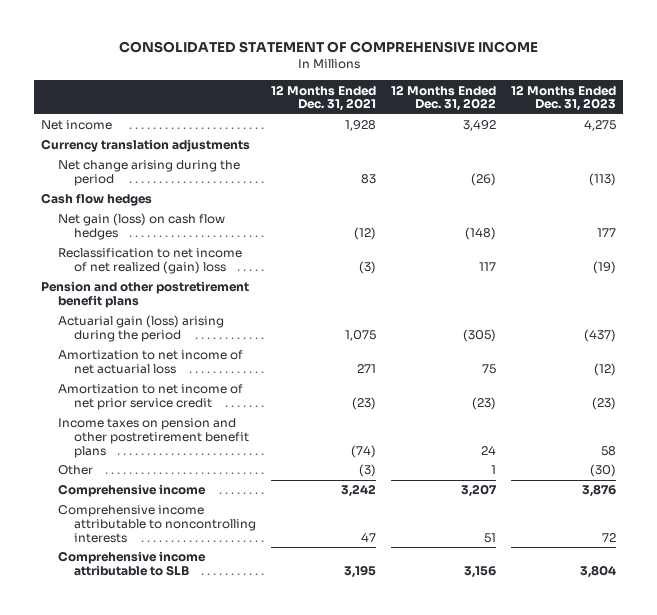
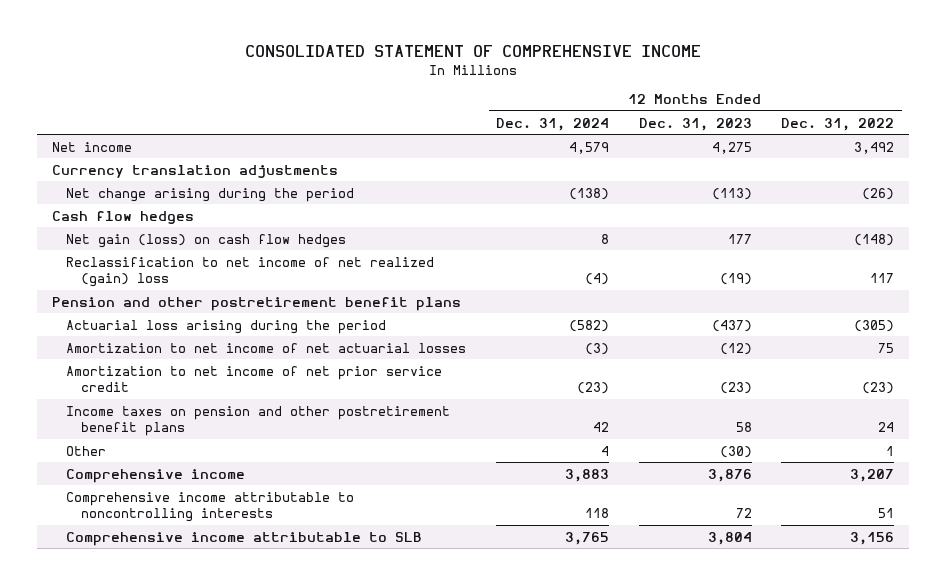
- | 12 Months Ended Dec. 31, 2021 | 12 Months Ended Dec. 31, 2022 | 12 Months Ended Dec. 31, 2023
+ | 12 Months Ended Dec. 31, 2024 | 12 Months Ended Dec. 31, 2023 | 12 Months Ended Dec. 31, 2022
- Actuarial gain (loss) arising during the period | 1,075 | (305) | (437)
- Amortization to net income of net actuarial loss | 271 | 75 | (12)
+ Actuarial loss arising during the period | (582) | (437) | (305)
+ Amortization to net income of net actuarial losses | (3) | (12) | 75

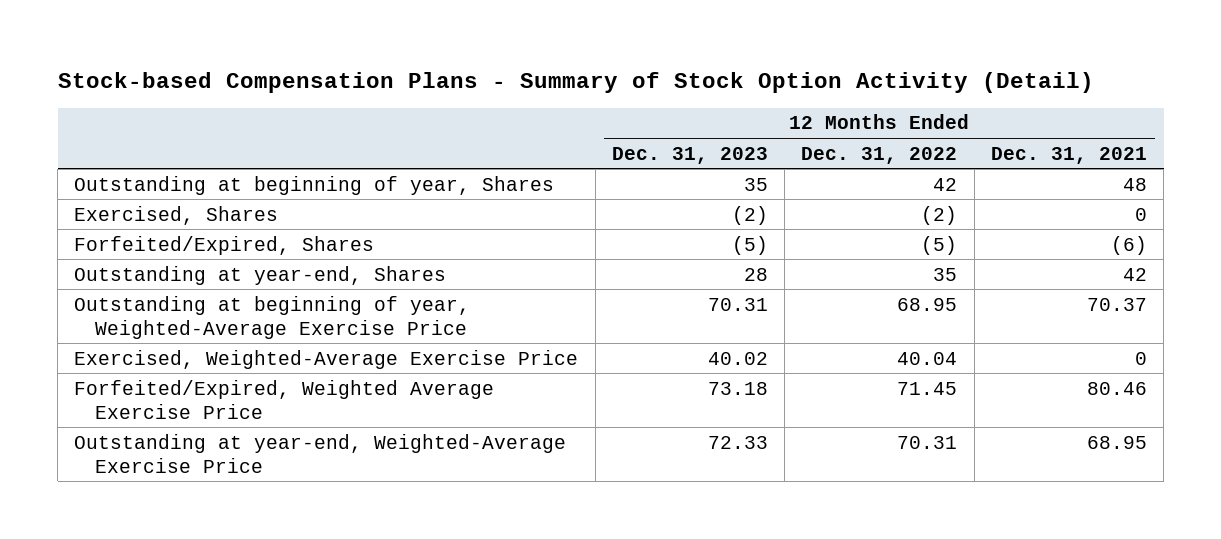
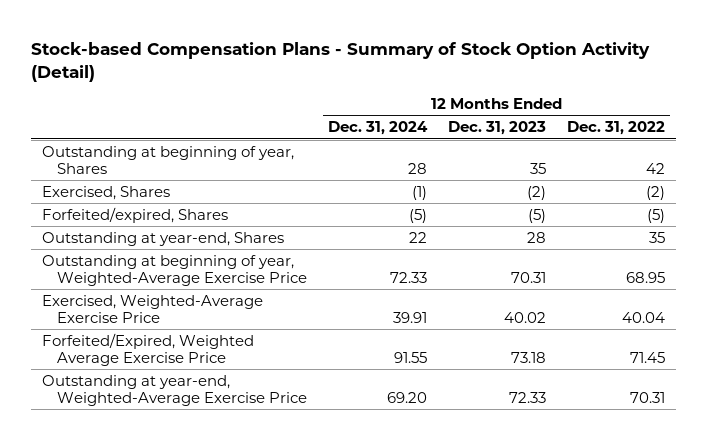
- | 12 Months Ended Dec. 31, 2023 | 12 Months Ended Dec. 31, 2022 | 12 Months Ended Dec. 31, 2021
+ | 12 Months Ended Dec. 31, 2024 | 12 Months Ended Dec. 31, 2023 | 12 Months Ended Dec. 31, 2022
- Forfeited/Expired, Shares | (5) | (5) | (6)
+ Forfeited/expired, Shares | (5) | (5) | (5)

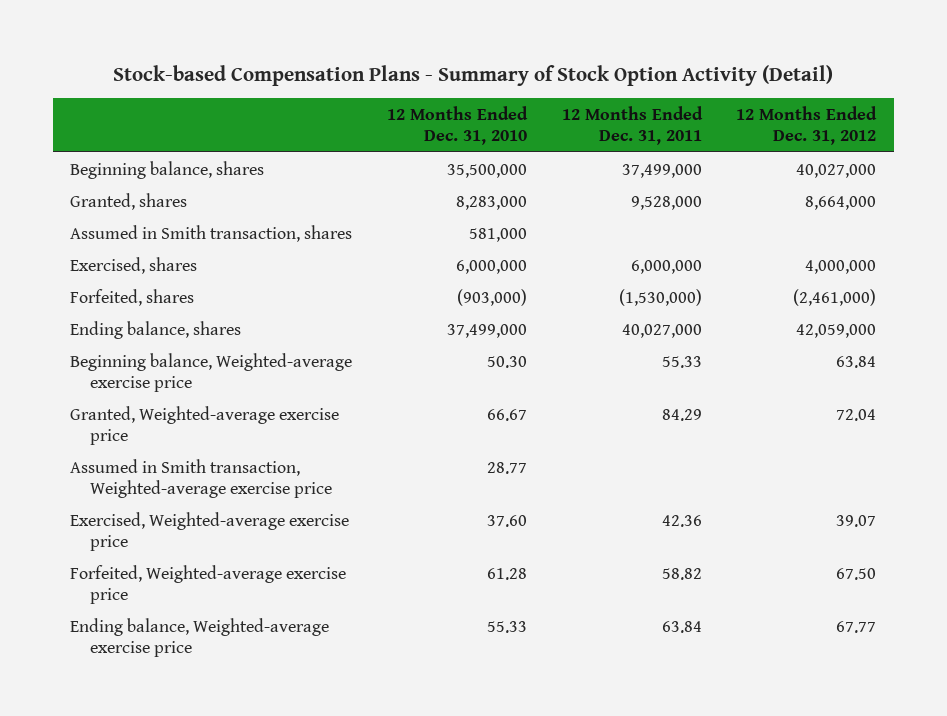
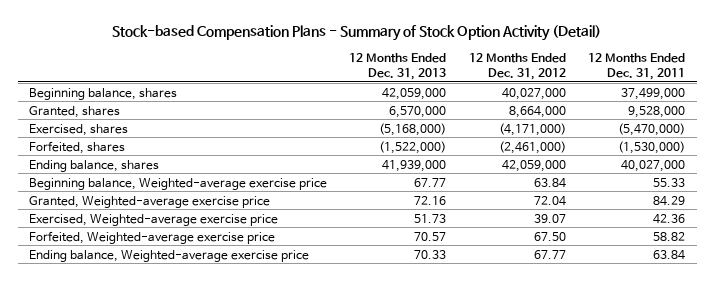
- | 12 Months Ended Dec. 31, 2010 | 12 Months Ended Dec. 31, 2011 | 12 Months Ended Dec. 31, 2012
+ | 12 Months Ended Dec. 31, 2013 | 12 Months Ended Dec. 31, 2012 | 12 Months Ended Dec. 31, 2011
- Assumed in Smith transaction, shares | 581,000 | |
- Exercised, shares | 6,000,000 | 6,000,000 | 4,000,000
+ Exercised, shares | (5,168,000) | (4,171,000) | (5,470,000)
- Assumed in Smith transaction, Weighted-average exercise price | 28.77 | |

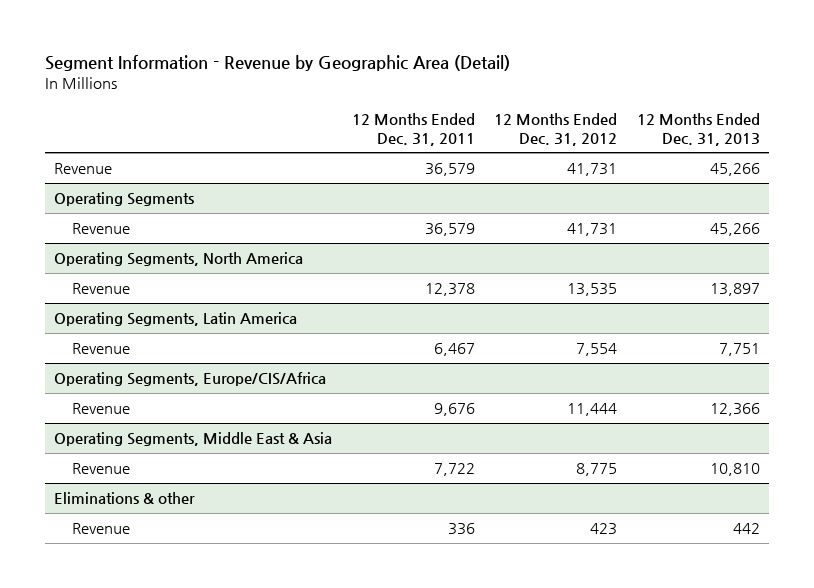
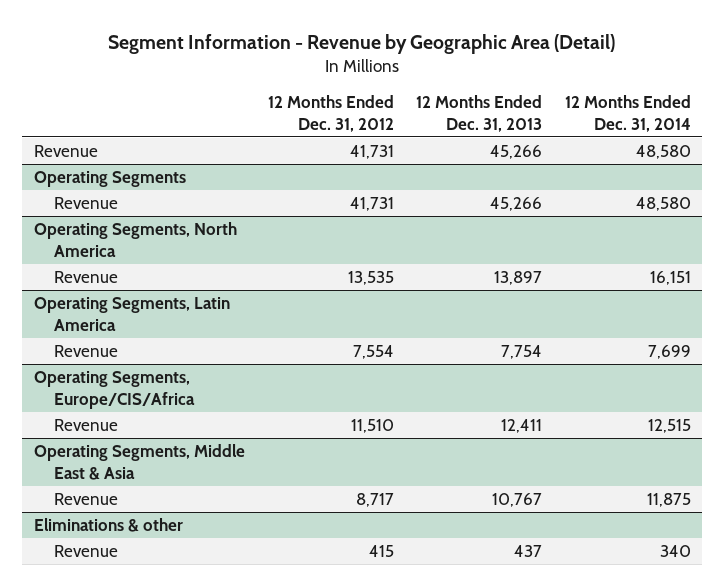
- | 12 Months Ended Dec. 31, 2011 | 12 Months Ended Dec. 31, 2012 | 12 Months Ended Dec. 31, 2013
+ | 12 Months Ended Dec. 31, 2012 | 12 Months Ended Dec. 31, 2013 | 12 Months Ended Dec. 31, 2014
@ Operating Segments, Latin America
- Revenue | 6,467 | 7,554 | 7,751
+ Revenue | 7,554 | 7,754 | 7,699
@ Operating Segments, Europe/CIS/Africa
- Revenue | 9,676 | 11,444 | 12,366
+ Revenue | 11,510 | 12,411 | 12,515
@ Operating Segments, Middle East & Asia
- Revenue | 7,722 | 8,775 | 10,810
+ Revenue | 8,717 | 10,767 | 11,875
@ Eliminations & other
- Revenue | 336 | 423 | 442
+ Revenue | 415 | 437 | 340

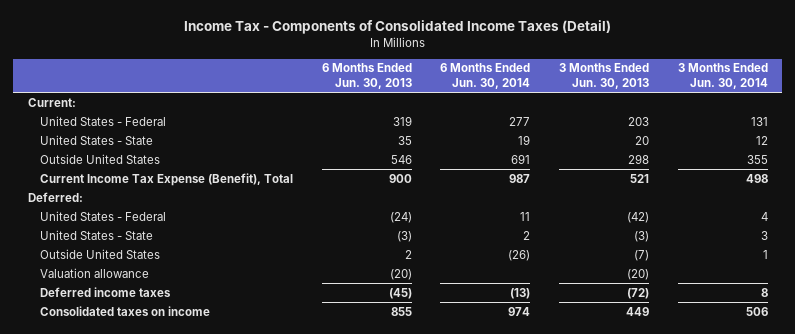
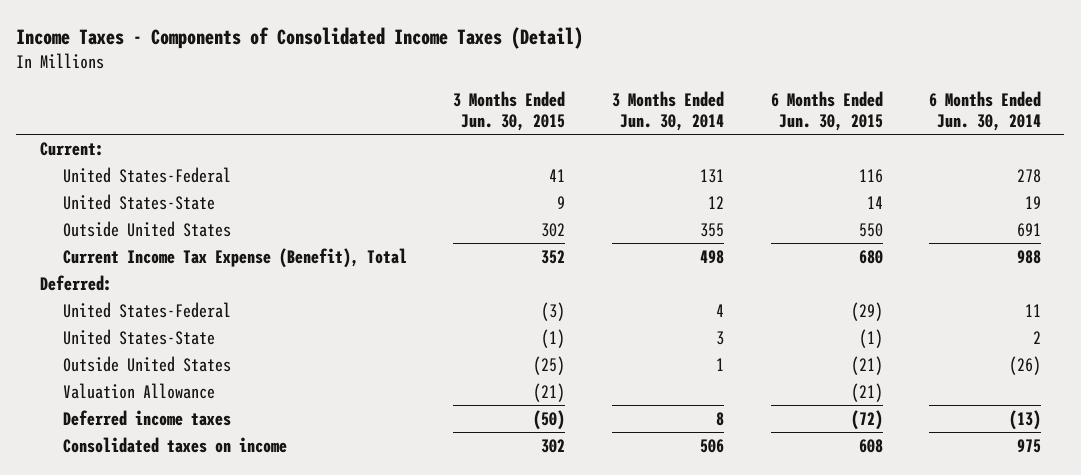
- Income Tax - Components of Consolidated Income Taxes (Detail)
+ Income Taxes - Components of Consolidated Income Taxes (Detail)
- | 6 Months Ended Jun. 30, 2013 | 6 Months Ended Jun. 30, 2014 | 3 Months Ended Jun. 30, 2013 | 3 Months Ended Jun. 30, 2014
+ | 3 Months Ended Jun. 30, 2015 | 3 Months Ended Jun. 30, 2014 | 6 Months Ended Jun. 30, 2015 | 6 Months Ended Jun. 30, 2014
- United States - Federal | 319 | 277 | 203 | 131
- United States - State | 35 | 19 | 20 | 12
+ United States-Federal | 41 | 131 | 116 | 278
+ United States-State | 9 | 12 | 14 | 19
- Current Income Tax Expense (Benefit), Total | 900 | 987 | 521 | 498
+ Current Income Tax Expense (Benefit), Total | 352 | 498 | 680 | 988
- United States - Federal | (24) | 11 | (42) | 4
- United States - State | (3) | 2 | (3) | 3
+ United States-Federal | (3) | 4 | (29) | 11
+ United States-State | (1) | 3 | (1) | 2
- Valuation allowance | (20) | | (20) |
+ Valuation Allowance | (21) | | (21) |
- Consolidated taxes on income | 855 | 974 | 449 | 506
+ Consolidated taxes on income | 302 | 506 | 608 | 975

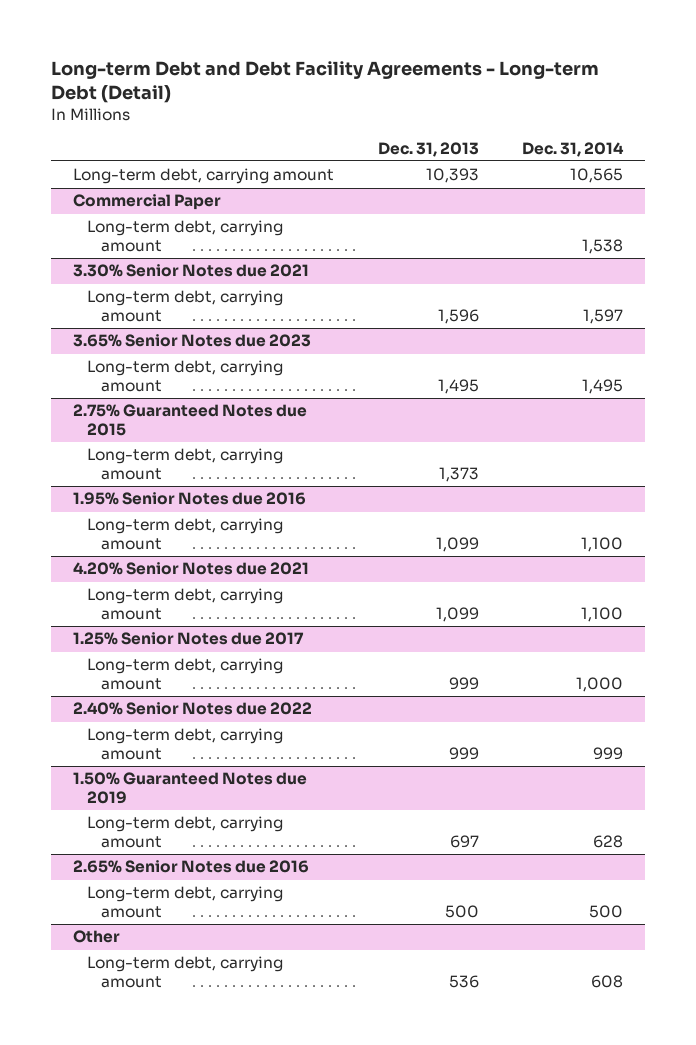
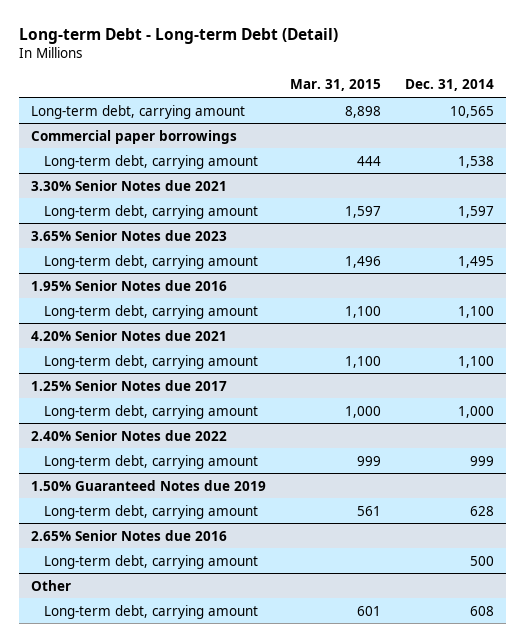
- Long-term Debt and Debt Facility Agreements - Long-term Debt (Detail)
+ Long-term Debt - Long-term Debt (Detail)
- | Dec. 31, 2013 | Dec. 31, 2014
+ | Mar. 31, 2015 | Dec. 31, 2014
- Commercial Paper
+ Commercial paper borrowings
- 2.75% Guaranteed Notes due 2015
- Long-term debt, carrying amount | 1,373 |

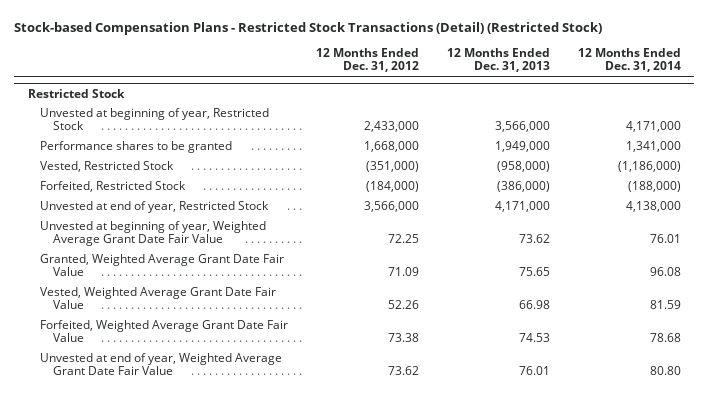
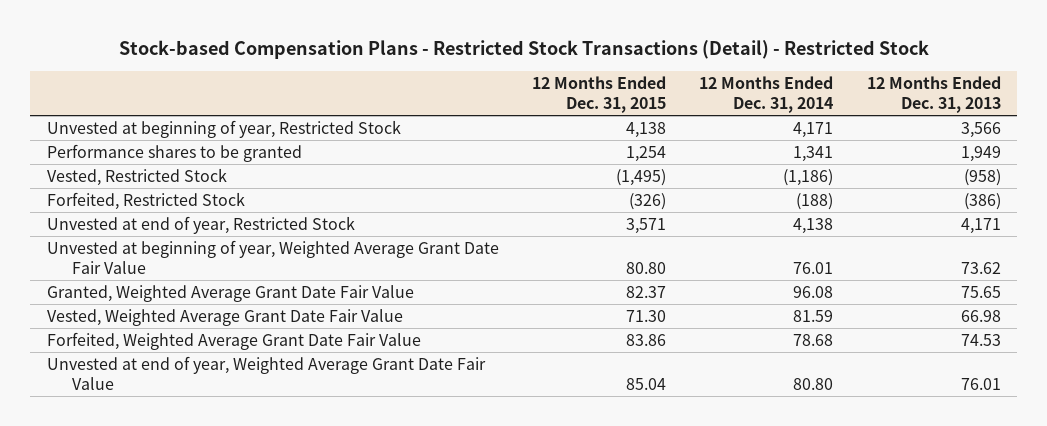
- Stock-based Compensation Plans - Restricted Stock Transactions (Detail) (Restricted Stock)
+ Stock-based Compensation Plans - Restricted Stock Transactions (Detail) - Restricted Stock
- | 12 Months Ended Dec. 31, 2012 | 12 Months Ended Dec. 31, 2013 | 12 Months Ended Dec. 31, 2014
+ | 12 Months Ended Dec. 31, 2015 | 12 Months Ended Dec. 31, 2014 | 12 Months Ended Dec. 31, 2013
- Restricted Stock
- Unvested at beginning of year, Restricted Stock | 2,433,000 | 3,566,000 | 4,171,000
- Performance shares to be granted | 1,668,000 | 1,949,000 | 1,341,000
- Vested, Restricted Stock | (351,000) | (958,000) | (1,186,000)
- Forfeited, Restricted Stock | (184,000) | (386,000) | (188,000)
- Unvested at end of year, Restricted Stock | 3,566,000 | 4,171,000 | 4,138,000
+ Unvested at beginning of year, Restricted Stock | 4,138 | 4,171 | 3,566
+ Performance shares to be granted | 1,254 | 1,341 | 1,949
+ Vested, Restricted Stock | (1,495) | (1,186) | (958)
+ Forfeited, Restricted Stock | (326) | (188) | (386)
+ Unvested at end of year, Restricted Stock | 3,571 | 4,138 | 4,171

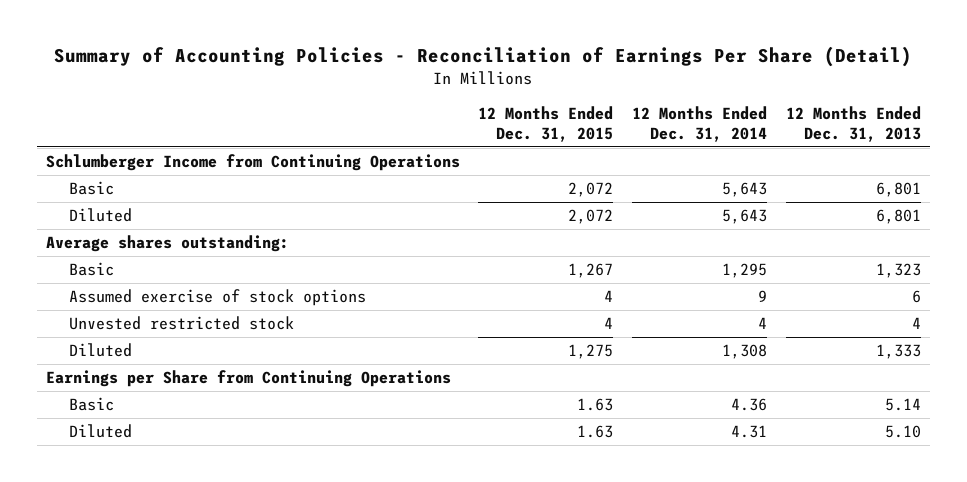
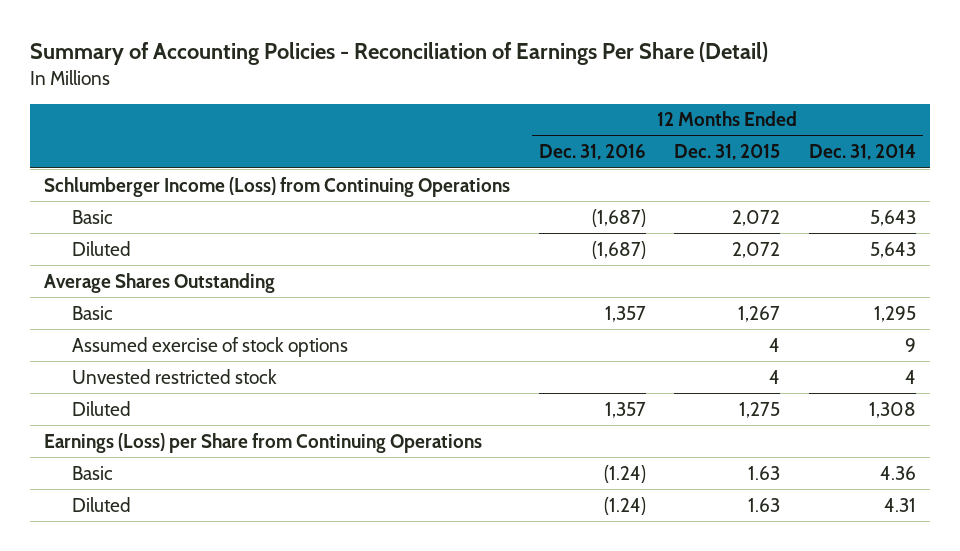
- | 12 Months Ended Dec. 31, 2015 | 12 Months Ended Dec. 31, 2014 | 12 Months Ended Dec. 31, 2013
+ | 12 Months Ended Dec. 31, 2016 | 12 Months Ended Dec. 31, 2015 | 12 Months Ended Dec. 31, 2014
- Schlumberger Income from Continuing Operations
+ Schlumberger Income (Loss) from Continuing Operations
- Average shares outstanding:
+ Average Shares Outstanding
- Earnings per Share from Continuing Operations
+ Earnings (Loss) per Share from Continuing Operations

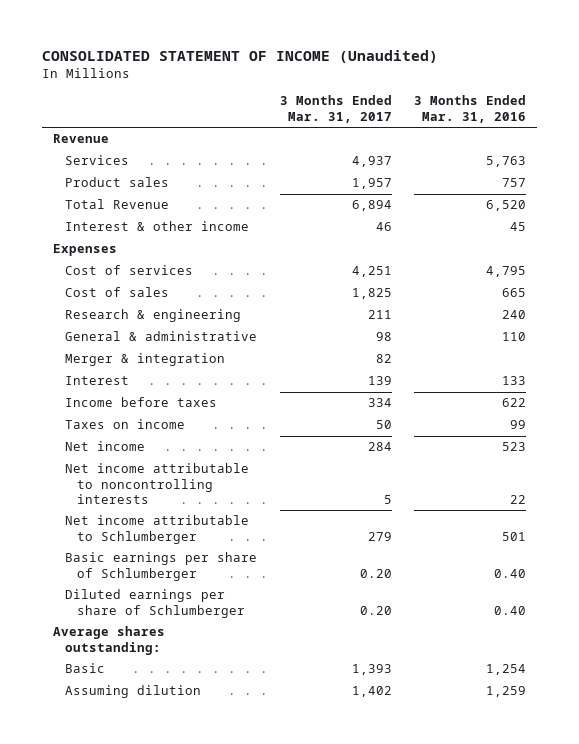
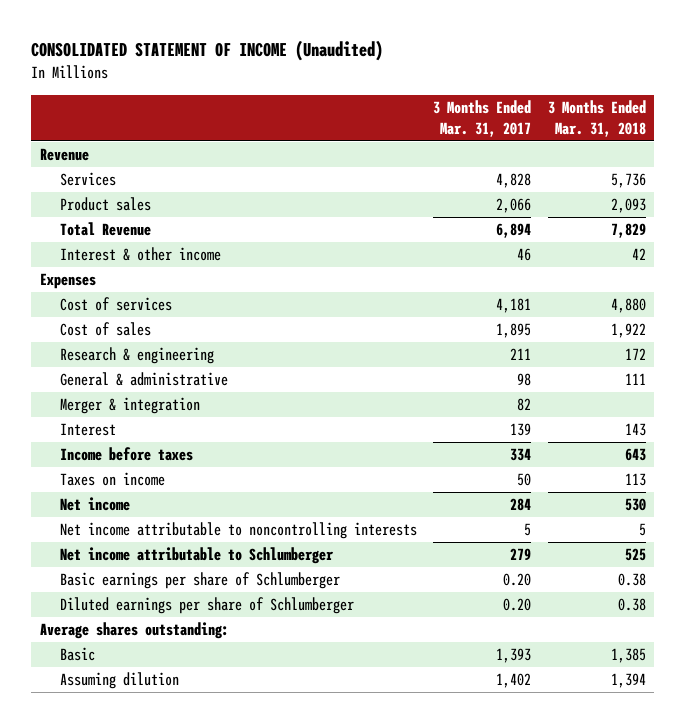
- | 3 Months Ended Mar. 31, 2017 | 3 Months Ended Mar. 31, 2016
+ | 3 Months Ended Mar. 31, 2017 | 3 Months Ended Mar. 31, 2018
- Services | 4,937 | 5,763
- Product sales | 1,957 | 757
+ Services | 4,828 | 5,736
+ Product sales | 2,066 | 2,093
- Cost of services | 4,251 | 4,795
- Cost of sales | 1,825 | 665
+ Cost of services | 4,181 | 4,880
+ Cost of sales | 1,895 | 1,922

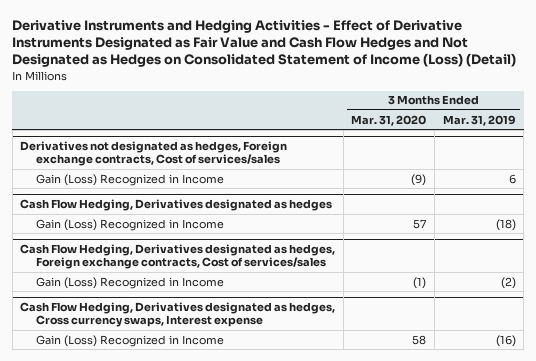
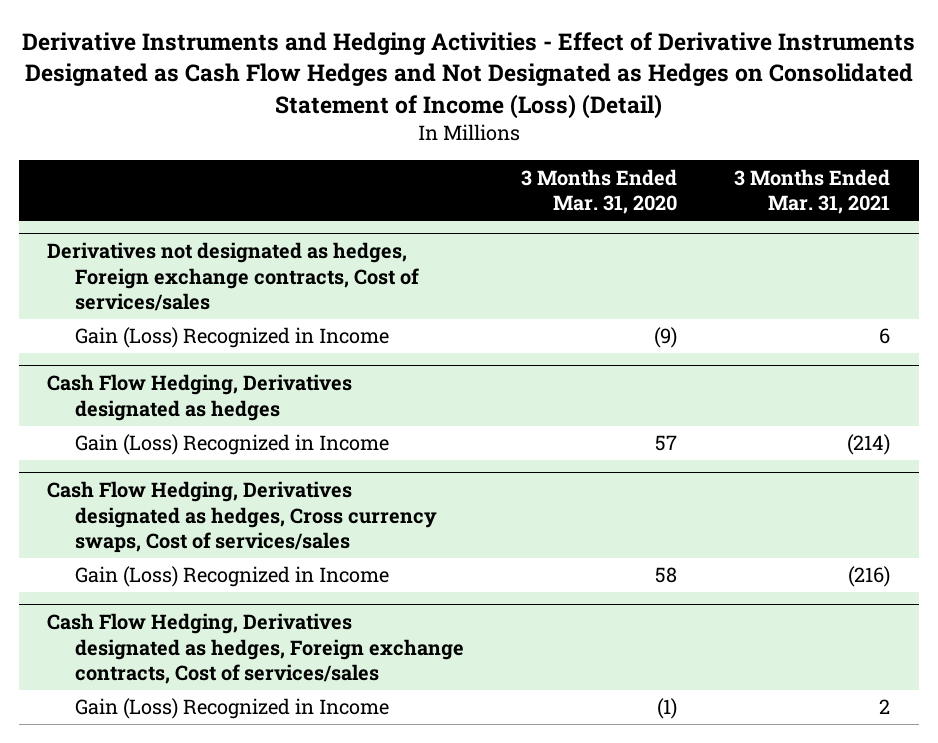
- Derivative Instruments and Hedging Activities - Effect of Derivative Instruments Designated as Fair Value and Cash Flow Hedges and Not Designated as Hedges on Consolidated Statement of Income (Loss) (Detail)
+ Derivative Instruments and Hedging Activities - Effect of Derivative Instruments Designated as Cash Flow Hedges and Not Designated as Hedges on Consolidated Statement of Income (Loss) (Detail)
- | 3 Months Ended Mar. 31, 2020 | 3 Months Ended Mar. 31, 2019
+ | 3 Months Ended Mar. 31, 2020 | 3 Months Ended Mar. 31, 2021
+ Cash Flow Hedging, Derivatives designated as hedges, Cross currency swaps, Cost of services/sales
+ Gain (Loss) Recognized in Income | 58 | (216)
- Cash Flow Hedging, Derivatives designated as hedges, Cross currency swaps, Interest expense
- Gain (Loss) Recognized in Income | 58 | (16)

